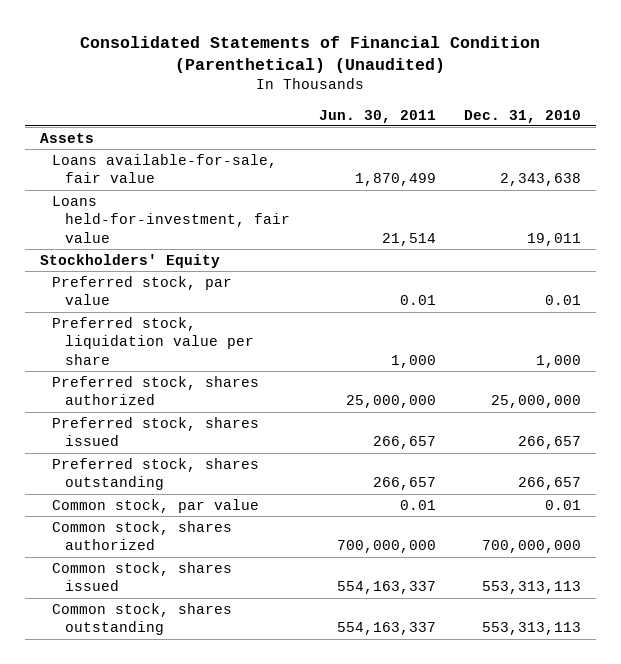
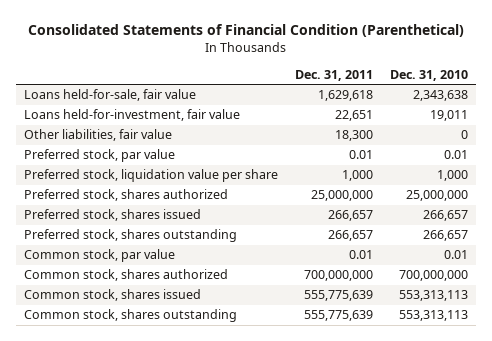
- Consolidated Statements of Financial Condition (Parenthetical) (Unaudited)
+ Consolidated Statements of Financial Condition (Parenthetical)
- | Jun. 30, 2011 | Dec. 31, 2010
+ | Dec. 31, 2011 | Dec. 31, 2010
- Assets
- Loans available-for-sale, fair value | 1,870,499 | 2,343,638
+ Loans held-for-sale, fair value | 1,629,618 | 2,343,638
- Stockholders' Equity
+ Other liabilities, fair value | 18,300 | 0

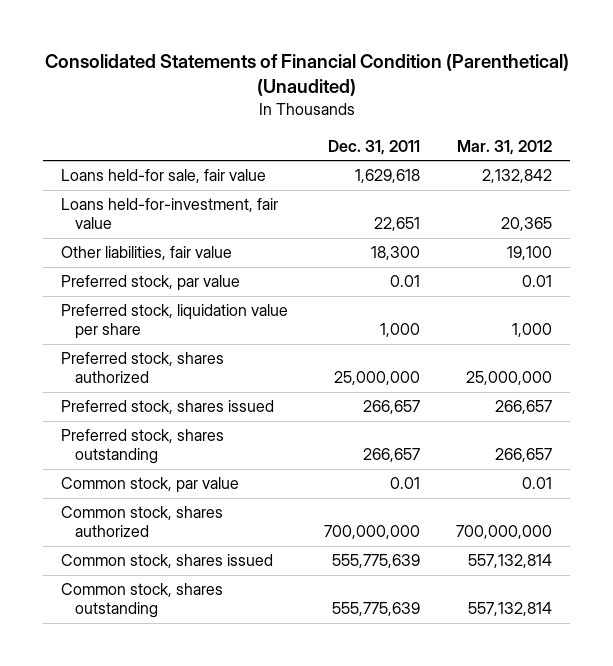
- Consolidated Statements of Financial Condition (Parenthetical)
+ Consolidated Statements of Financial Condition (Parenthetical) (Unaudited)
- | Dec. 31, 2011 | Dec. 31, 2010
+ | Dec. 31, 2011 | Mar. 31, 2012
- Loans held-for-sale, fair value | 1,629,618 | 2,343,638
+ Loans held-for sale, fair value | 1,629,618 | 2,132,842

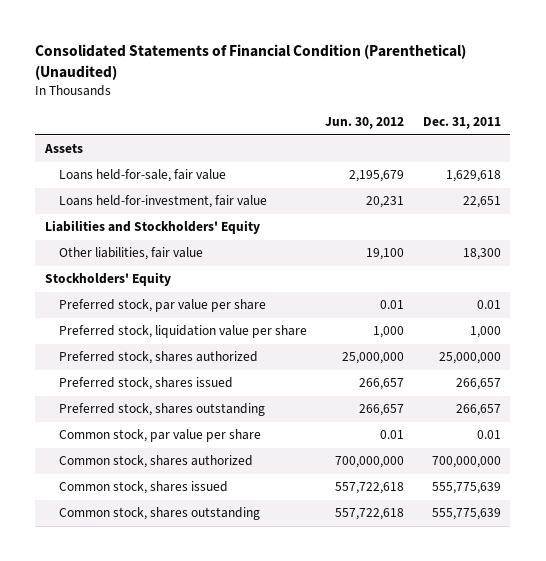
- | Dec. 31, 2011 | Mar. 31, 2012
+ | Jun. 30, 2012 | Dec. 31, 2011
- Loans held-for sale, fair value | 1,629,618 | 2,132,842
+ Assets
+ Loans held-for-sale, fair value | 2,195,679 | 1,629,618
+ Liabilities and Stockholders' Equity
- Preferred stock, par value | 0.01 | 0.01
+ Stockholders' Equity
+ Preferred stock, par value per share | 0.01 | 0.01
- Common stock, par value | 0.01 | 0.01
+ Common stock, par value per share | 0.01 | 0.01

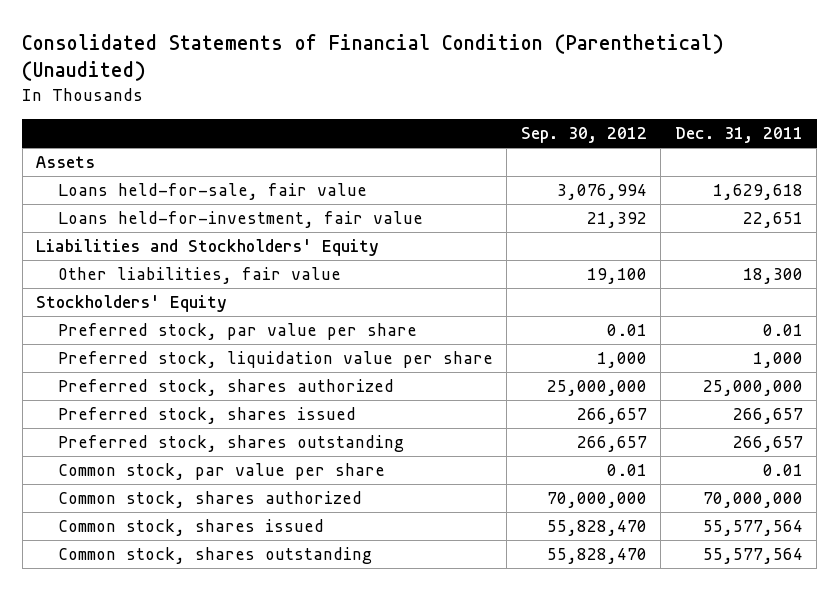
- | Jun. 30, 2012 | Dec. 31, 2011
+ | Sep. 30, 2012 | Dec. 31, 2011
- Common stock, shares authorized | 700,000,000 | 700,000,000
- Common stock, shares issued | 557,722,618 | 555,775,639
- Common stock, shares outstanding | 557,722,618 | 555,775,639
+ Common stock, shares authorized | 70,000,000 | 70,000,000
+ Common stock, shares issued | 55,828,470 | 55,577,564
+ Common stock, shares outstanding | 55,828,470 | 55,577,564

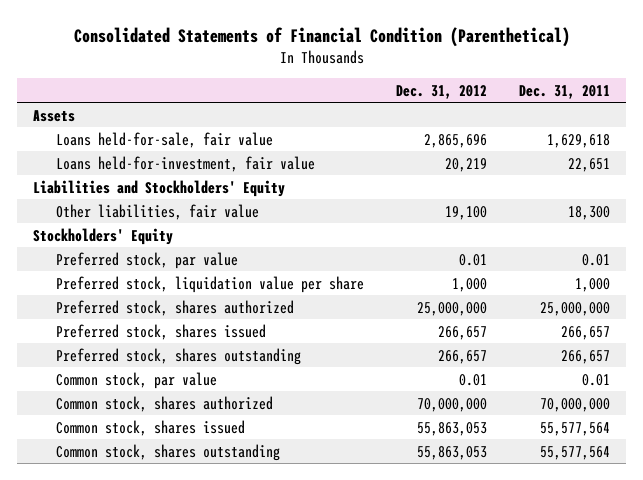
- Consolidated Statements of Financial Condition (Parenthetical) (Unaudited)
+ Consolidated Statements of Financial Condition (Parenthetical)
- | Sep. 30, 2012 | Dec. 31, 2011
+ | Dec. 31, 2012 | Dec. 31, 2011
- Preferred stock, par value per share | 0.01 | 0.01
+ Preferred stock, par value | 0.01 | 0.01
- Common stock, par value per share | 0.01 | 0.01
+ Common stock, par value | 0.01 | 0.01

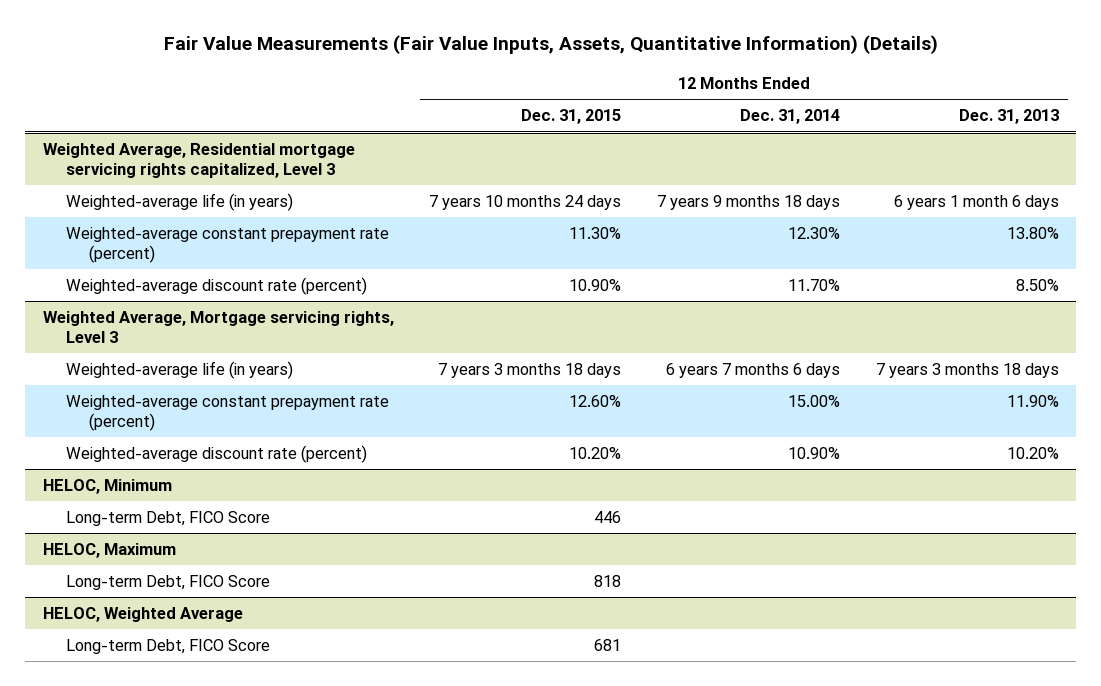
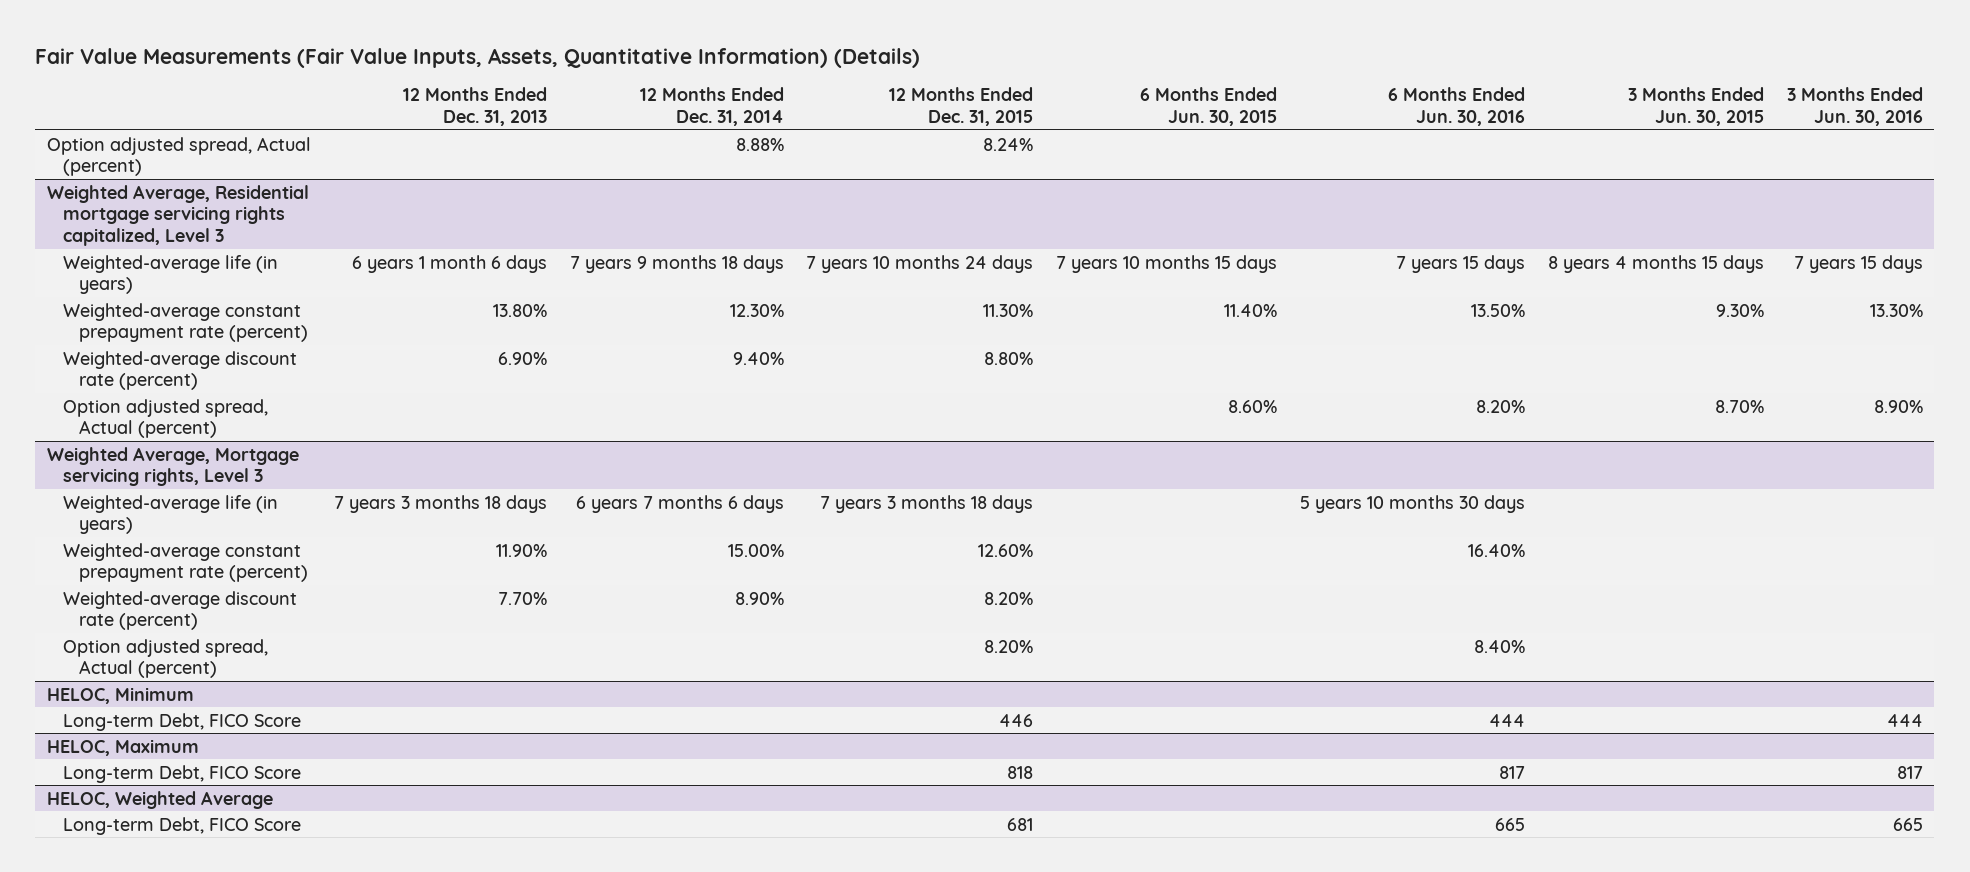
- | 12 Months Ended Dec. 31, 2015 | 12 Months Ended Dec. 31, 2014 | 12 Months Ended Dec. 31, 2013
+ | 12 Months Ended Dec. 31, 2013 | 12 Months Ended Dec. 31, 2014 | 12 Months Ended Dec. 31, 2015 | 6 Months Ended Jun. 30, 2015 | 6 Months Ended Jun. 30, 2016 | 3 Months Ended Jun. 30, 2015 | 3 Months Ended Jun. 30, 2016
+ Option adjusted spread, Actual (percent) | | 8.88% | 8.24% | | | |
@ Weighted Average, Residential mortgage servicing rights capitalized, Level 3
- Weighted-average discount rate (percent) | 10.90% | 11.70% | 8.50%
+ Weighted-average discount rate (percent) | 6.90% | 9.40% | 8.80% | | | |
+ Option adjusted spread, Actual (percent) | | | | 8.60% | 8.20% | 8.70% | 8.90%
@ Weighted Average, Mortgage servicing rights, Level 3
- Weighted-average discount rate (percent) | 10.20% | 10.90% | 10.20%
+ Weighted-average discount rate (percent) | 7.70% | 8.90% | 8.20% | | | |
+ Option adjusted spread, Actual (percent) | | | 8.20% | | 8.40% | |

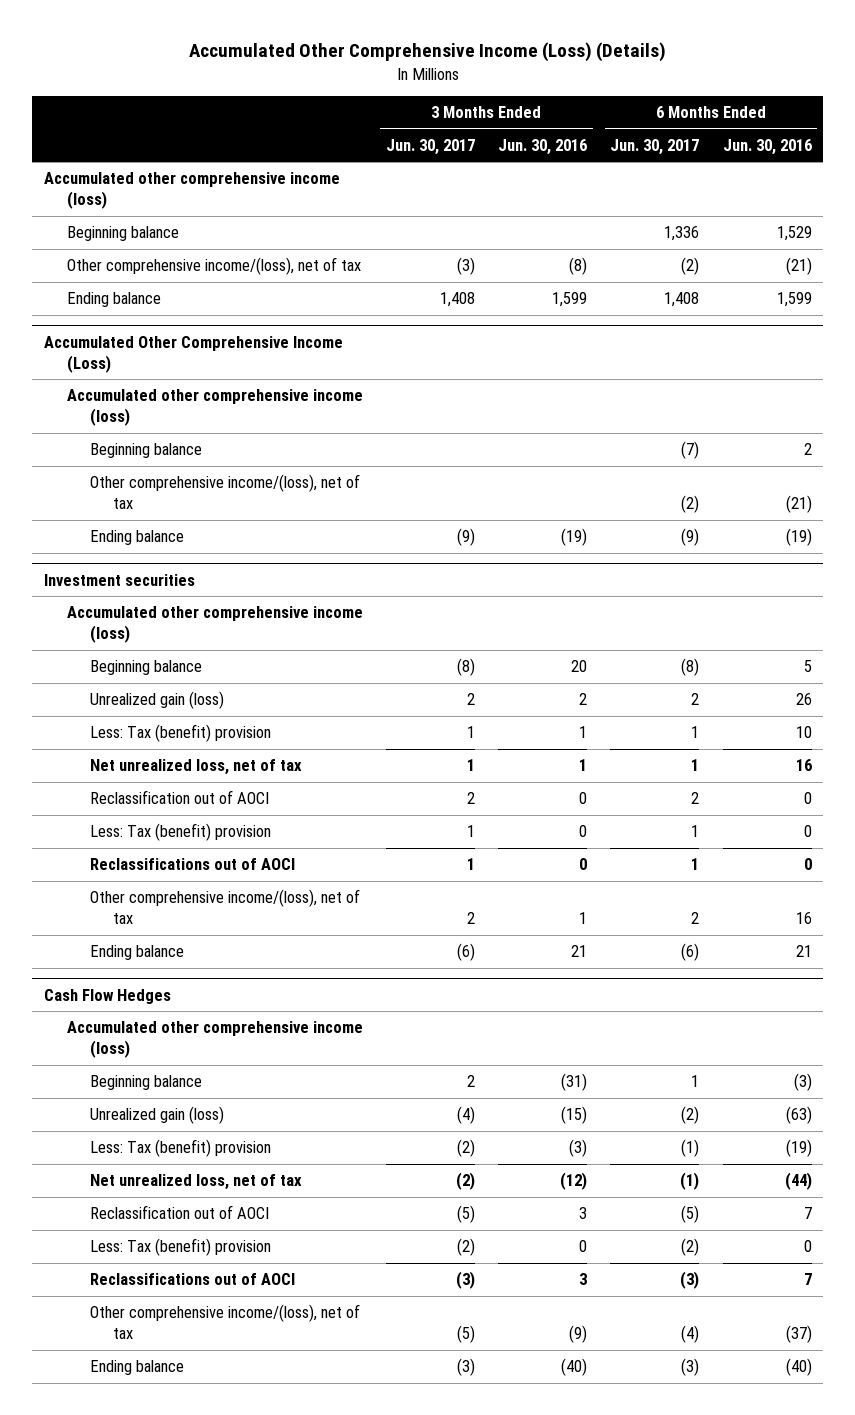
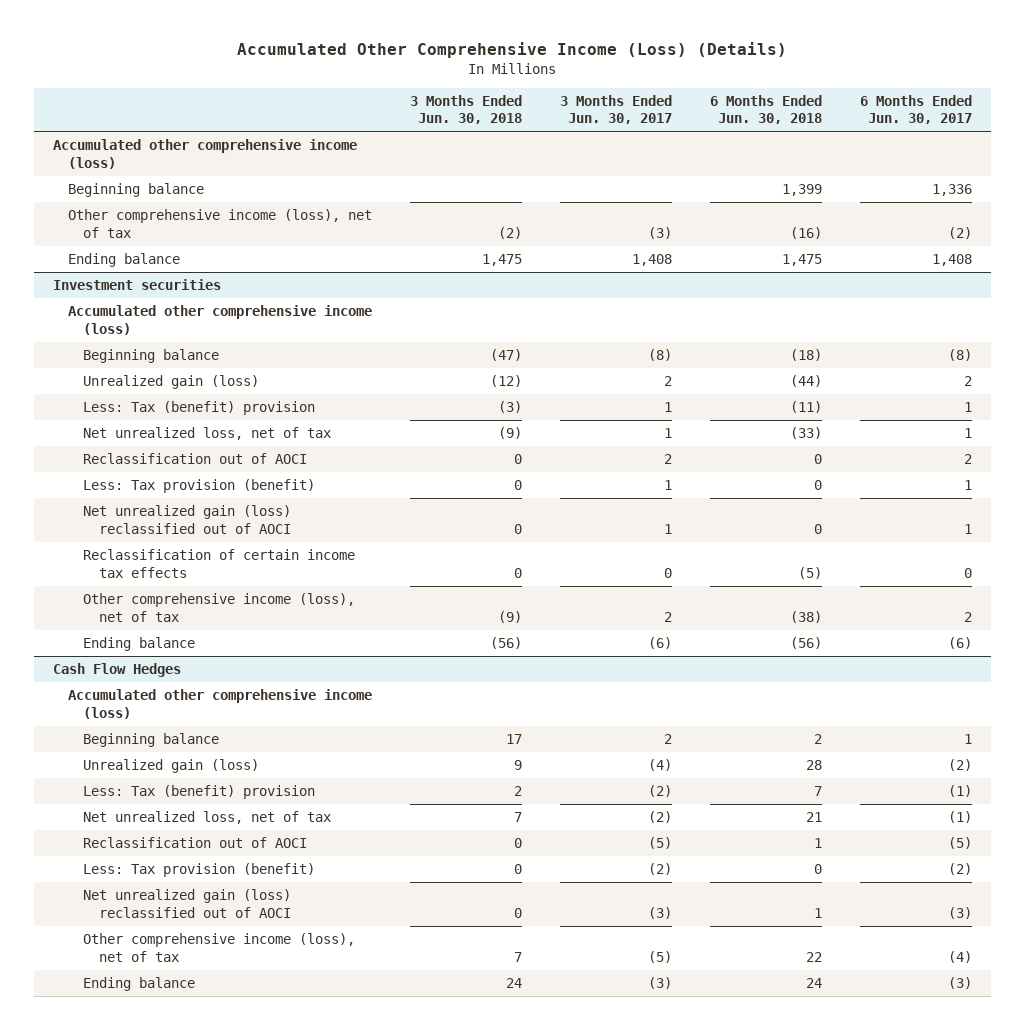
- | 3 Months Ended Jun. 30, 2017 | 3 Months Ended Jun. 30, 2016 | 6 Months Ended Jun. 30, 2017 | 6 Months Ended Jun. 30, 2016
+ | 3 Months Ended Jun. 30, 2018 | 3 Months Ended Jun. 30, 2017 | 6 Months Ended Jun. 30, 2018 | 6 Months Ended Jun. 30, 2017
- Other comprehensive income/(loss), net of tax | (3) | (8) | (2) | (21)
+ Other comprehensive income (loss), net of tax | (2) | (3) | (16) | (2)
- Accumulated Other Comprehensive Income (Loss)
- Accumulated other comprehensive income (loss)
- Beginning balance | | | (7) | 2
- Other comprehensive income/(loss), net of tax | | | (2) | (21)
- Ending balance | (9) | (19) | (9) | (19)
@ Investment securities
- Less: Tax (benefit) provision | 1 | 0 | 1 | 0
- Reclassifications out of AOCI | 1 | 0 | 1 | 0
- Other comprehensive income/(loss), net of tax | 2 | 1 | 2 | 16
+ Less: Tax provision (benefit) | 0 | 1 | 0 | 1
+ Net unrealized gain (loss) reclassified out of AOCI | 0 | 1 | 0 | 1
+ Reclassification of certain income tax effects | 0 | 0 | (5) | 0
+ Other comprehensive income (loss), net of tax | (9) | 2 | (38) | 2
@ Cash Flow Hedges
- Less: Tax (benefit) provision | (2) | 0 | (2) | 0
- Reclassifications out of AOCI | (3) | 3 | (3) | 7
- Other comprehensive income/(loss), net of tax | (5) | (9) | (4) | (37)
+ Less: Tax provision (benefit) | 0 | (2) | 0 | (2)
+ Net unrealized gain (loss) reclassified out of AOCI | 0 | (3) | 1 | (3)
+ Other comprehensive income (loss), net of tax | 7 | (5) | 22 | (4)

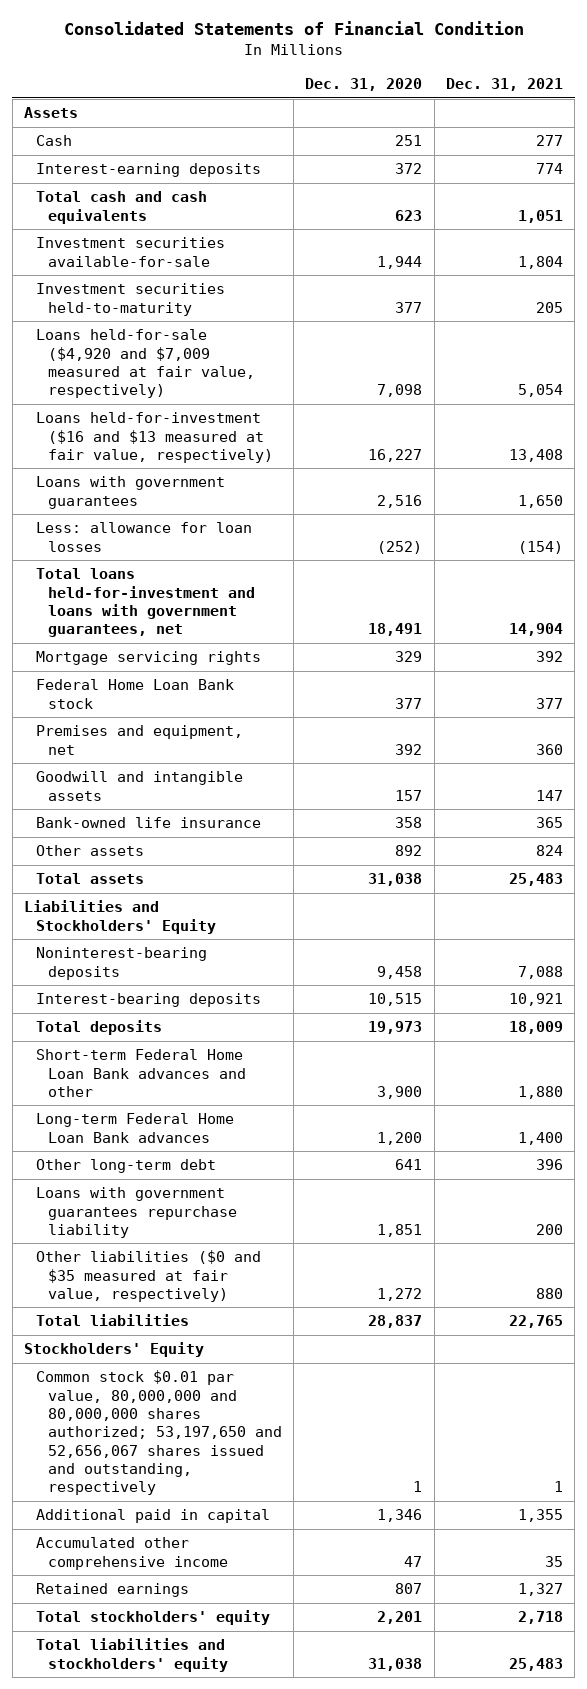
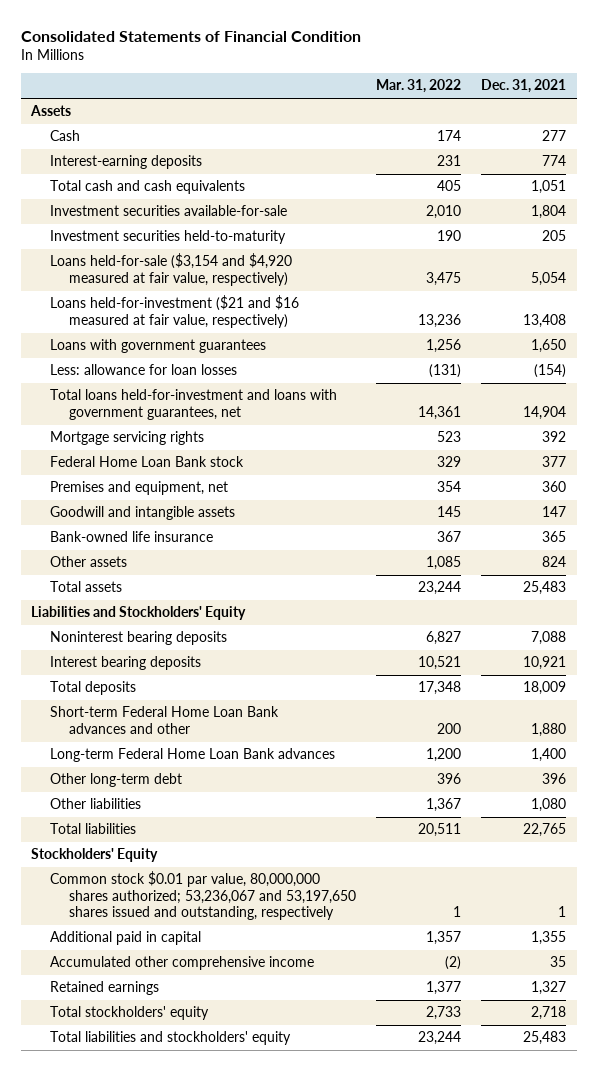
- | Dec. 31, 2020 | Dec. 31, 2021
+ | Mar. 31, 2022 | Dec. 31, 2021
- Loans held-for-sale ($4,920 and $7,009 measured at fair value, respectively) | 7,098 | 5,054
- Loans held-for-investment ($16 and $13 measured at fair value, respectively) | 16,227 | 13,408
+ Loans held-for-sale ($3,154 and $4,920 measured at fair value, respectively) | 3,475 | 5,054
+ Loans held-for-investment ($21 and $16 measured at fair value, respectively) | 13,236 | 13,408
- Noninterest-bearing deposits | 9,458 | 7,088
- Interest-bearing deposits | 10,515 | 10,921
+ Noninterest bearing deposits | 6,827 | 7,088
+ Interest bearing deposits | 10,521 | 10,921
- Loans with government guarantees repurchase liability | 1,851 | 200
- Other liabilities ($0 and $35 measured at fair value, respectively) | 1,272 | 880
+ Other liabilities | 1,367 | 1,080
- Common stock $0.01 par value, 80,000,000 and 80,000,000 shares authorized; 53,197,650 and 52,656,067 shares issued and outstanding, respectively | 1 | 1
+ Common stock $0.01 par value, 80,000,000 shares authorized; 53,236,067 and 53,197,650 shares issued and outstanding, respectively | 1 | 1

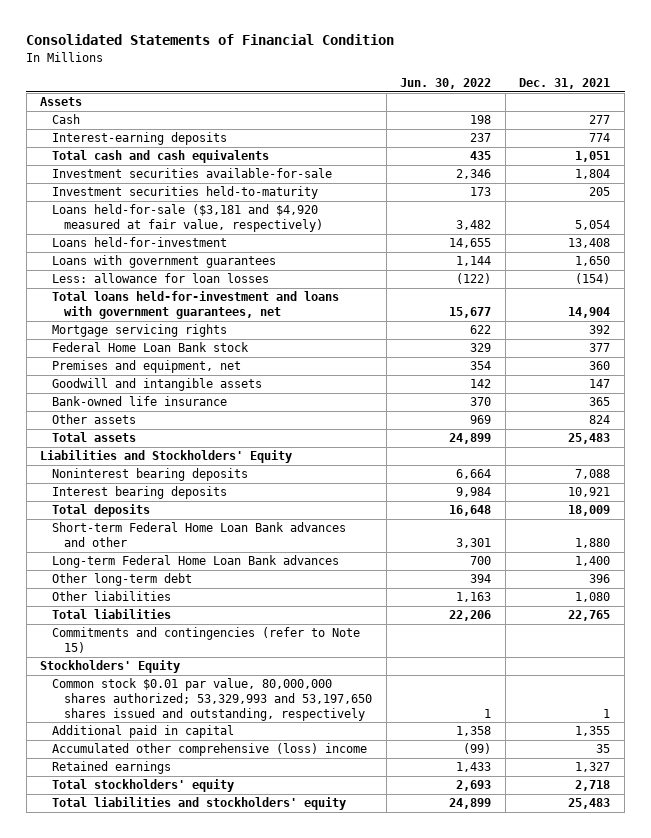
- | Mar. 31, 2022 | Dec. 31, 2021
+ | Jun. 30, 2022 | Dec. 31, 2021
- Loans held-for-sale ($3,154 and $4,920 measured at fair value, respectively) | 3,475 | 5,054
- Loans held-for-investment ($21 and $16 measured at fair value, respectively) | 13,236 | 13,408
+ Loans held-for-sale ($3,181 and $4,920 measured at fair value, respectively) | 3,482 | 5,054
+ Loans held-for-investment | 14,655 | 13,408
+ Commitments and contingencies (refer to Note 15)
- Common stock $0.01 par value, 80,000,000 shares authorized; 53,236,067 and 53,197,650 shares issued and outstanding, respectively | 1 | 1
+ Common stock $0.01 par value, 80,000,000 shares authorized; 53,329,993 and 53,197,650 shares issued and outstanding, respectively | 1 | 1
- Accumulated other comprehensive income | (2) | 35
+ Accumulated other comprehensive (loss) income | (99) | 35

